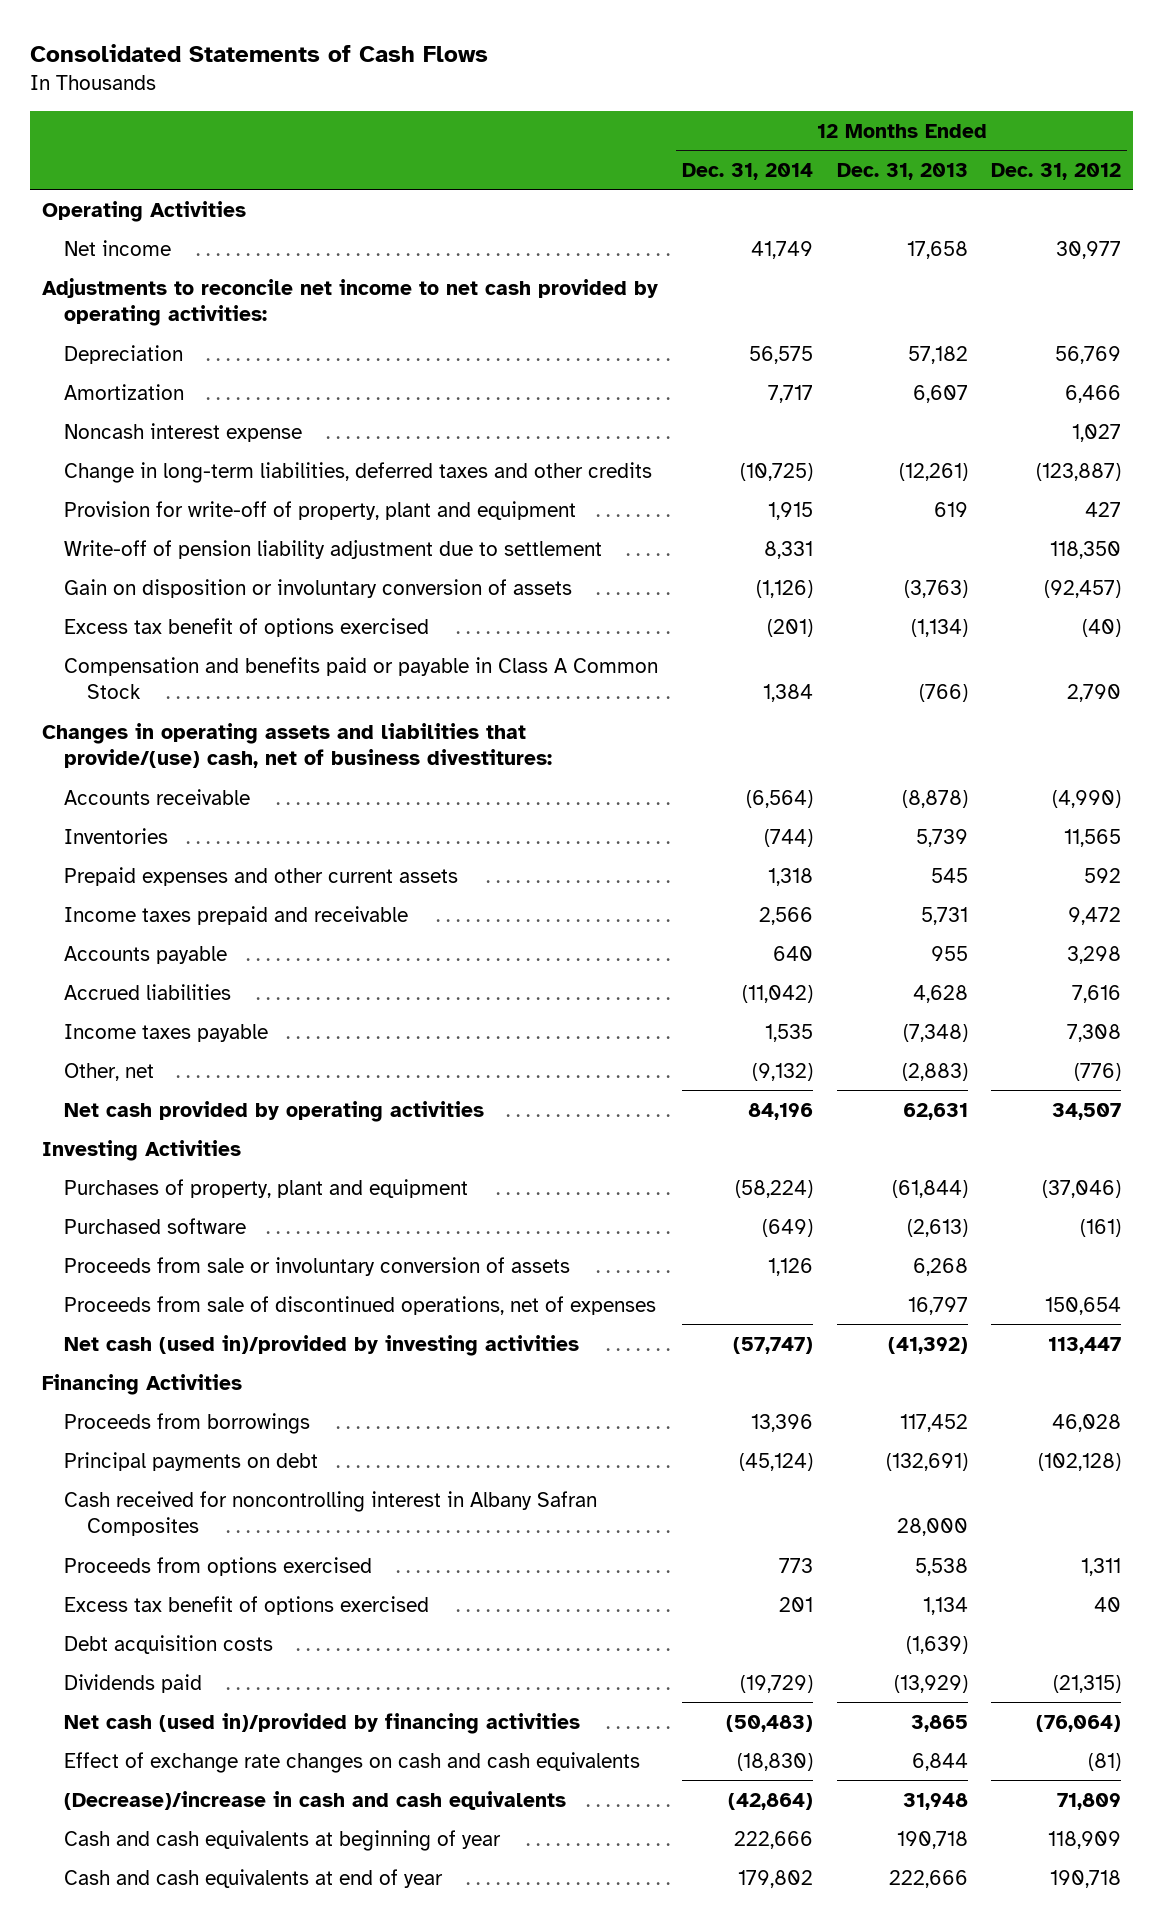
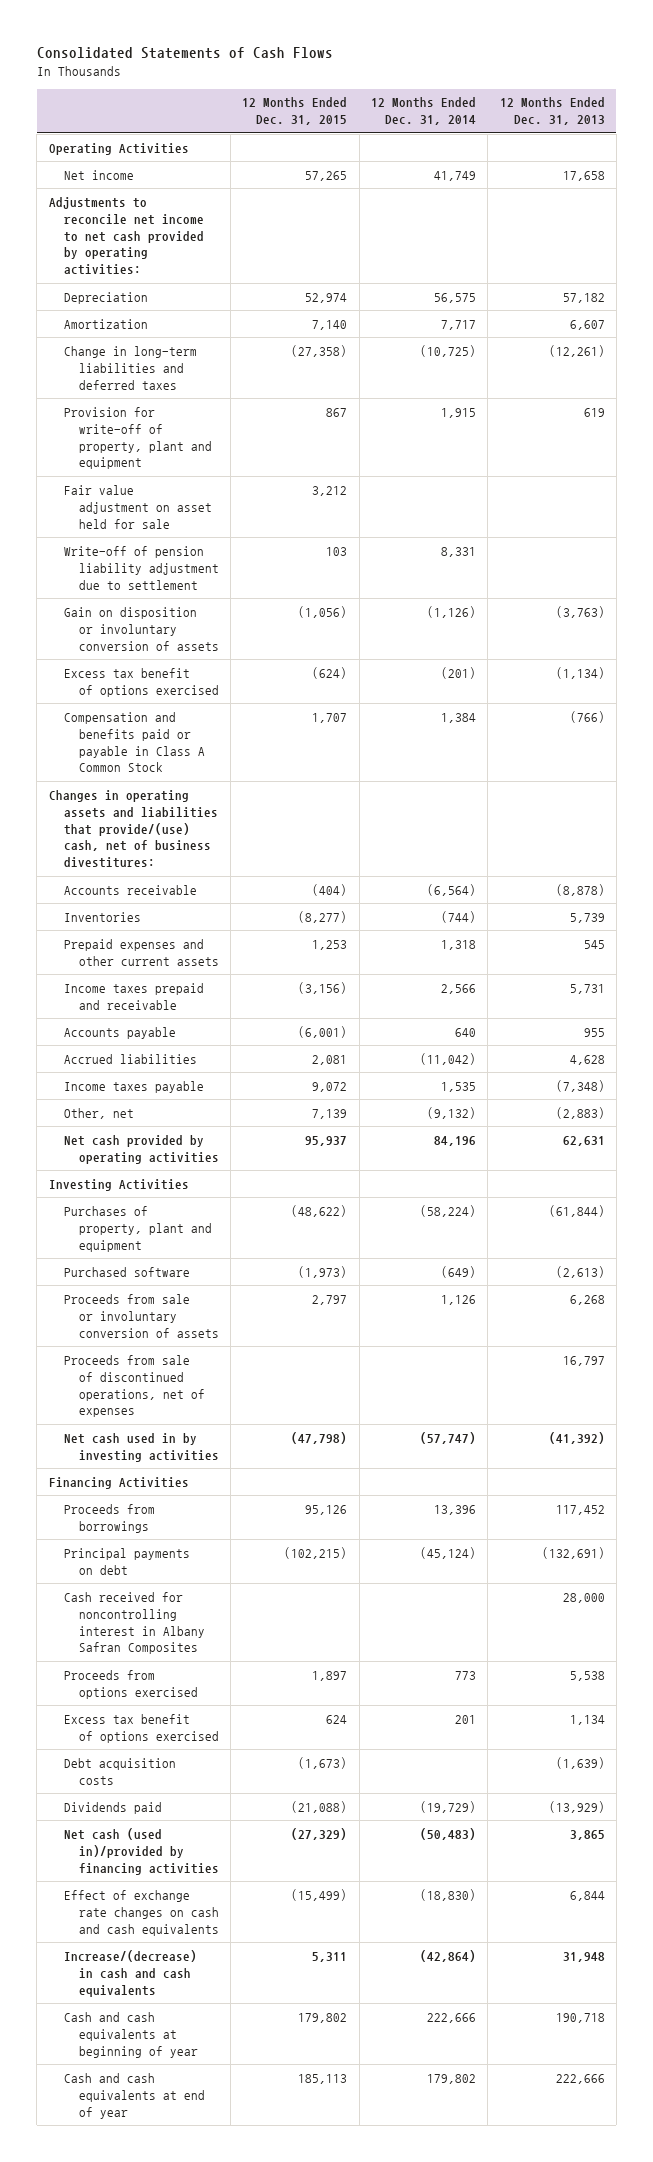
- | 12 Months Ended Dec. 31, 2014 | 12 Months Ended Dec. 31, 2013 | 12 Months Ended Dec. 31, 2012
+ | 12 Months Ended Dec. 31, 2015 | 12 Months Ended Dec. 31, 2014 | 12 Months Ended Dec. 31, 2013
- Noncash interest expense | | | 1,027
- Change in long-term liabilities, deferred taxes and other credits | (10,725) | (12,261) | (123,887)
+ Change in long-term liabilities and deferred taxes | (27,358) | (10,725) | (12,261)
+ Fair value adjustment on asset held for sale | 3,212 | |
- Net cash (used in)/provided by investing activities | (57,747) | (41,392) | 113,447
+ Net cash used in by investing activities | (47,798) | (57,747) | (41,392)
- (Decrease)/increase in cash and cash equivalents | (42,864) | 31,948 | 71,809
+ Increase/(decrease) in cash and cash equivalents | 5,311 | (42,864) | 31,948

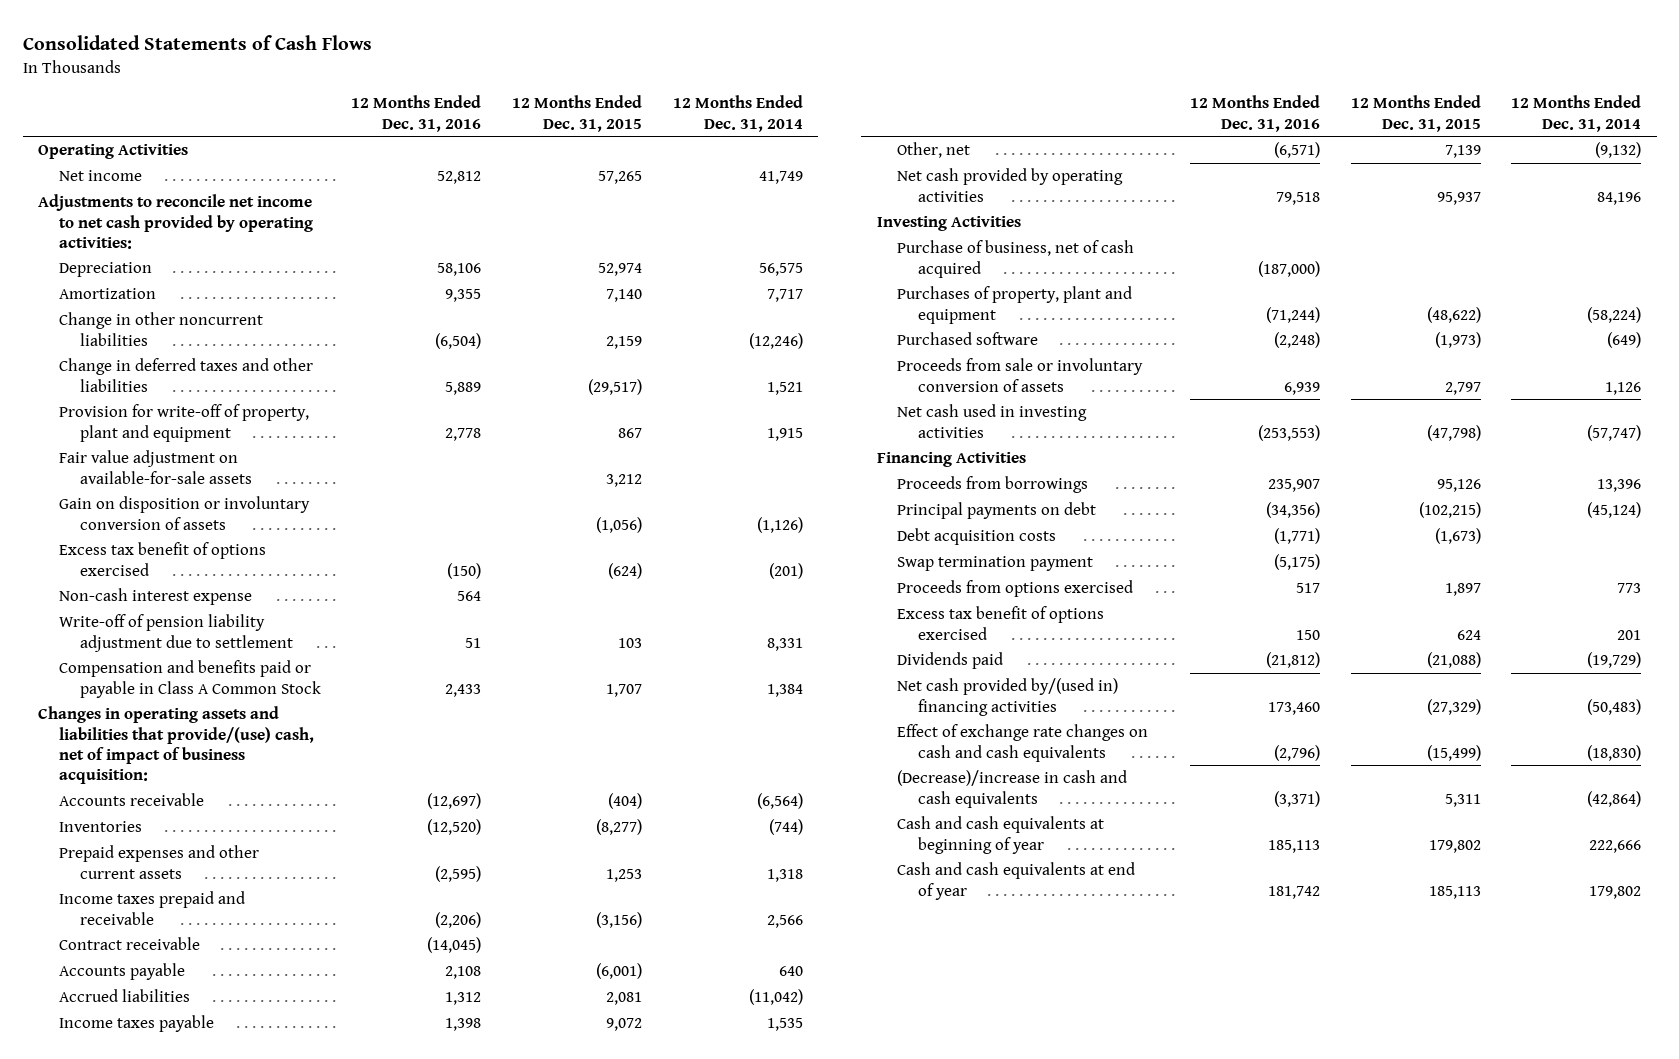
- | 12 Months Ended Dec. 31, 2015 | 12 Months Ended Dec. 31, 2014 | 12 Months Ended Dec. 31, 2013
+ | 12 Months Ended Dec. 31, 2016 | 12 Months Ended Dec. 31, 2015 | 12 Months Ended Dec. 31, 2014
- Change in long-term liabilities and deferred taxes | (27,358) | (10,725) | (12,261)
+ Change in other noncurrent liabilities | (6,504) | 2,159 | (12,246)
+ Change in deferred taxes and other liabilities | 5,889 | (29,517) | 1,521
- Fair value adjustment on asset held for sale | 3,212 | |
+ Fair value adjustment on available-for-sale assets | | 3,212 |
+ Non-cash interest expense | 564 | |
moved down: Write-off of pension liability adjustment due to settlement | 51 | 103 | 8,331
- Changes in operating assets and liabilities that provide/(use) cash, net of business divestitures:
+ Changes in operating assets and liabilities that provide/(use) cash, net of impact of business acquisition:
+ Contract receivable | (14,045) | |
+ Purchase of business, net of cash acquired | (187,000) | |
- Proceeds from sale of discontinued operations, net of expenses | | | 16,797
- Net cash used in by investing activities | (47,798) | (57,747) | (41,392)
+ Net cash used in investing activities | (253,553) | (47,798) | (57,747)
- Cash received for noncontrolling interest in Albany Safran Composites | | | 28,000
moved up: Debt acquisition costs | (1,771) | (1,673) |
+ Swap termination payment | (5,175) | |
- Net cash (used in)/provided by financing activities | (27,329) | (50,483) | 3,865
+ Net cash provided by/(used in) financing activities | 173,460 | (27,329) | (50,483)
- Increase/(decrease) in cash and cash equivalents | 5,311 | (42,864) | 31,948
+ (Decrease)/increase in cash and cash equivalents | (3,371) | 5,311 | (42,864)

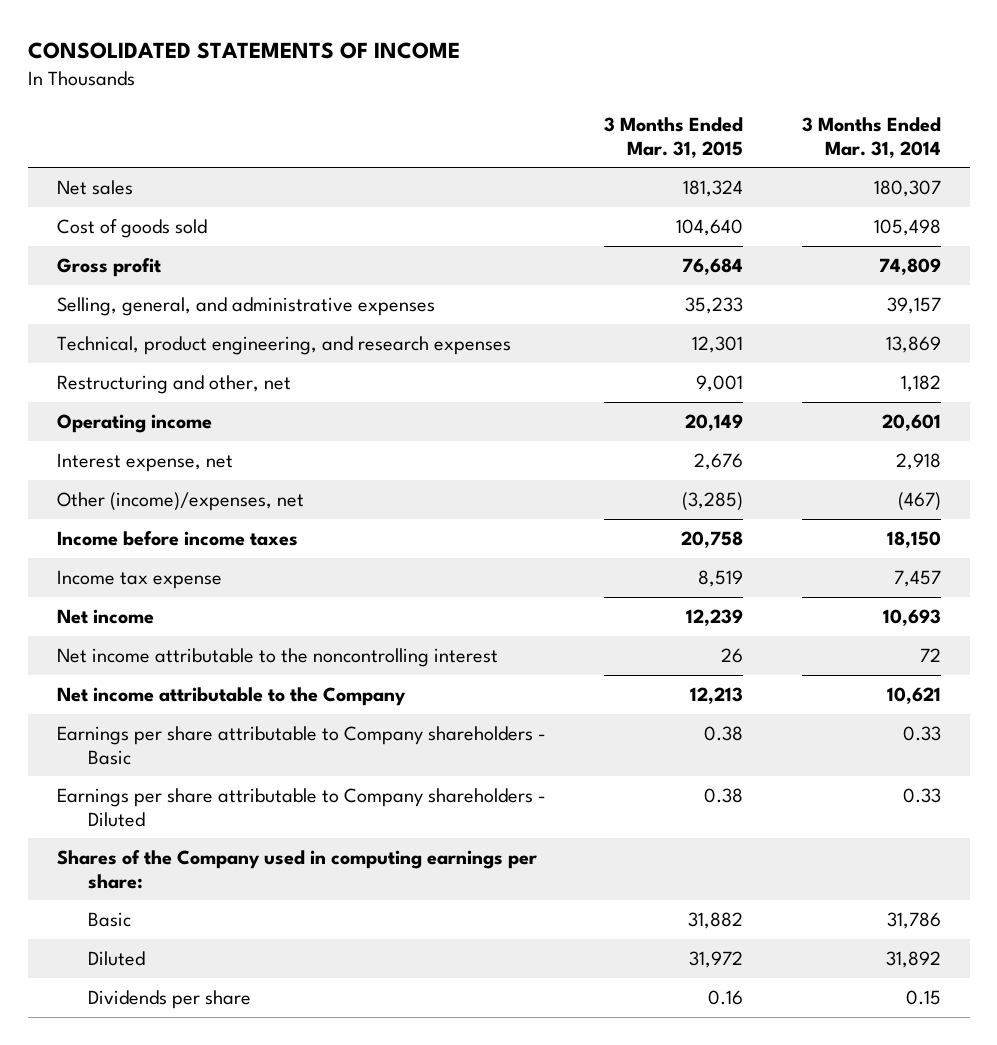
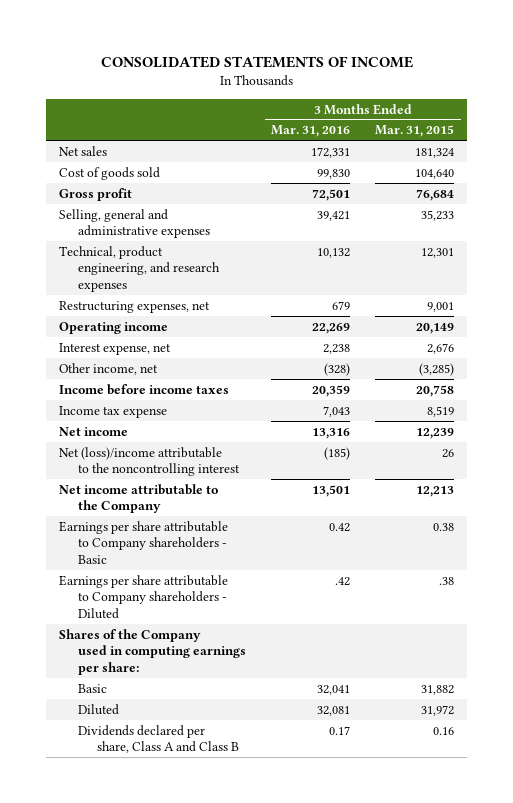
- | 3 Months Ended Mar. 31, 2015 | 3 Months Ended Mar. 31, 2014
+ | 3 Months Ended Mar. 31, 2016 | 3 Months Ended Mar. 31, 2015
- Selling, general, and administrative expenses | 35,233 | 39,157
+ Selling, general and administrative expenses | 39,421 | 35,233
- Restructuring and other, net | 9,001 | 1,182
+ Restructuring expenses, net | 679 | 9,001
- Other (income)/expenses, net | (3,285) | (467)
+ Other income, net | (328) | (3,285)
- Net income attributable to the noncontrolling interest | 26 | 72
+ Net (loss)/income attributable to the noncontrolling interest | (185) | 26
- Earnings per share attributable to Company shareholders - Diluted | 0.38 | 0.33
+ Earnings per share attributable to Company shareholders - Diluted | .42 | .38
- Dividends per share | 0.16 | 0.15
+ Dividends declared per share, Class A and Class B | 0.17 | 0.16

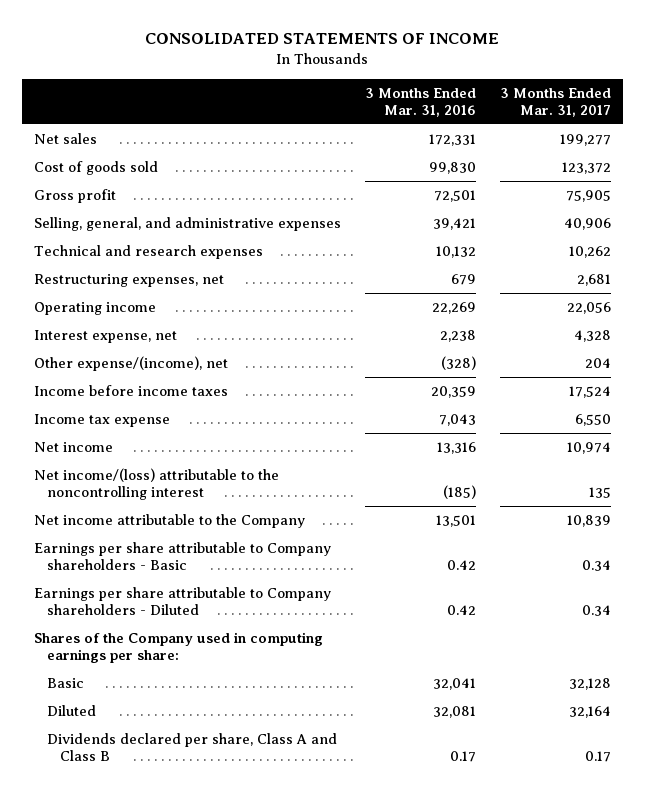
- | 3 Months Ended Mar. 31, 2016 | 3 Months Ended Mar. 31, 2015
+ | 3 Months Ended Mar. 31, 2016 | 3 Months Ended Mar. 31, 2017
- Selling, general and administrative expenses | 39,421 | 35,233
- Technical, product engineering, and research expenses | 10,132 | 12,301
+ Selling, general, and administrative expenses | 39,421 | 40,906
+ Technical and research expenses | 10,132 | 10,262
- Other income, net | (328) | (3,285)
+ Other expense/(income), net | (328) | 204
- Net (loss)/income attributable to the noncontrolling interest | (185) | 26
+ Net income/(loss) attributable to the noncontrolling interest | (185) | 135
- Earnings per share attributable to Company shareholders - Diluted | .42 | .38
+ Earnings per share attributable to Company shareholders - Diluted | 0.42 | 0.34

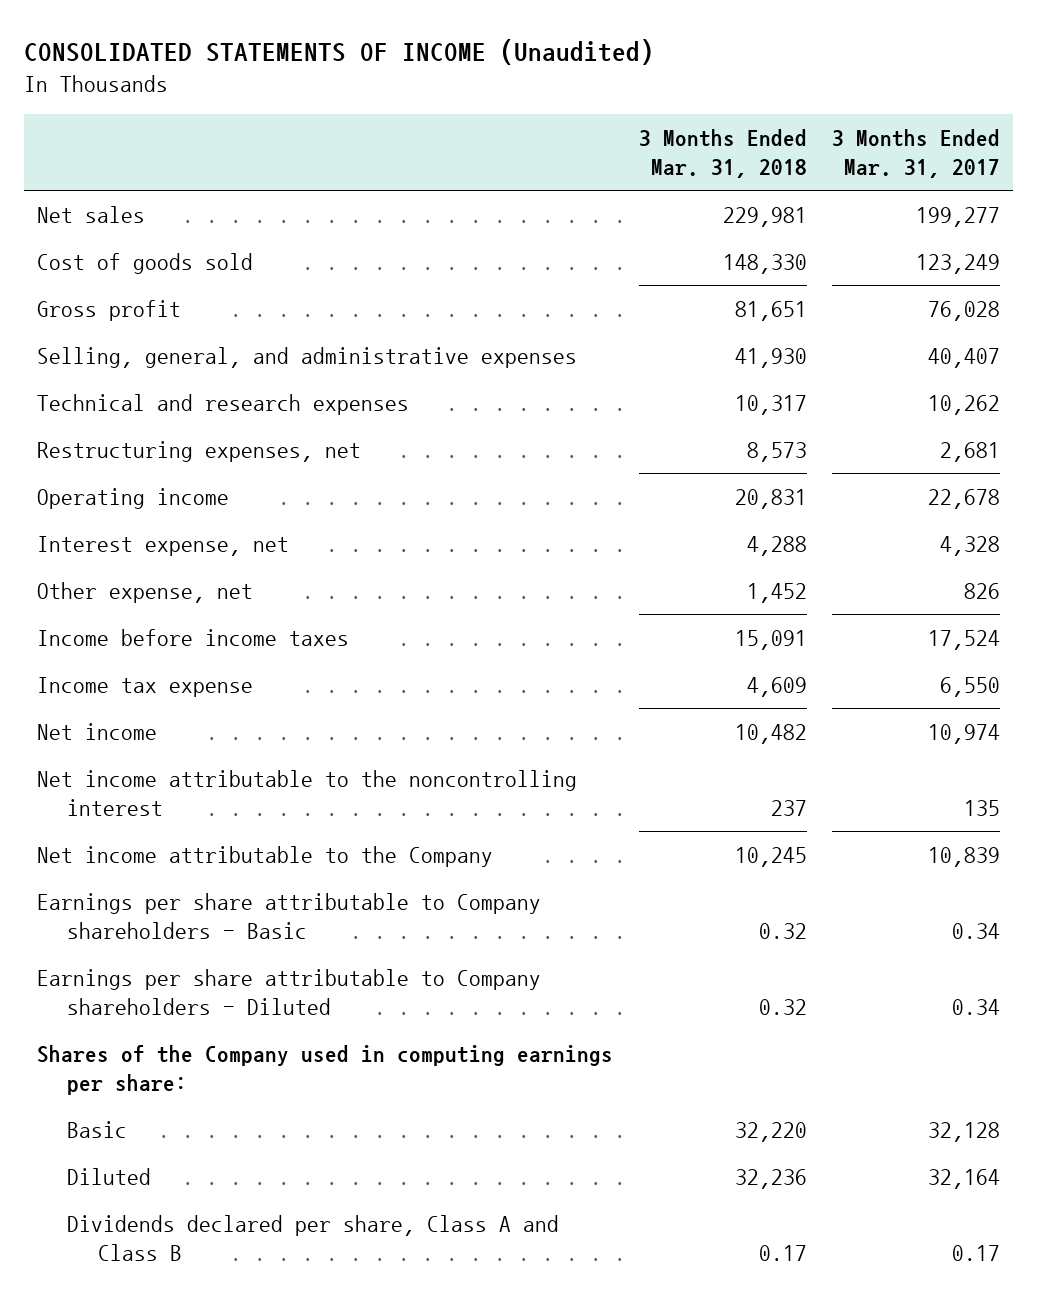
- CONSOLIDATED STATEMENTS OF INCOME
+ CONSOLIDATED STATEMENTS OF INCOME (Unaudited)
- | 3 Months Ended Mar. 31, 2016 | 3 Months Ended Mar. 31, 2017
+ | 3 Months Ended Mar. 31, 2018 | 3 Months Ended Mar. 31, 2017
- Cost of goods sold | 99,830 | 123,372
- Gross profit | 72,501 | 75,905
- Selling, general, and administrative expenses | 39,421 | 40,906
+ Cost of goods sold | 148,330 | 123,249
+ Gross profit | 81,651 | 76,028
+ Selling, general, and administrative expenses | 41,930 | 40,407
- Operating income | 22,269 | 22,056
+ Operating income | 20,831 | 22,678
- Other expense/(income), net | (328) | 204
+ Other expense, net | 1,452 | 826
- Net income/(loss) attributable to the noncontrolling interest | (185) | 135
+ Net income attributable to the noncontrolling interest | 237 | 135

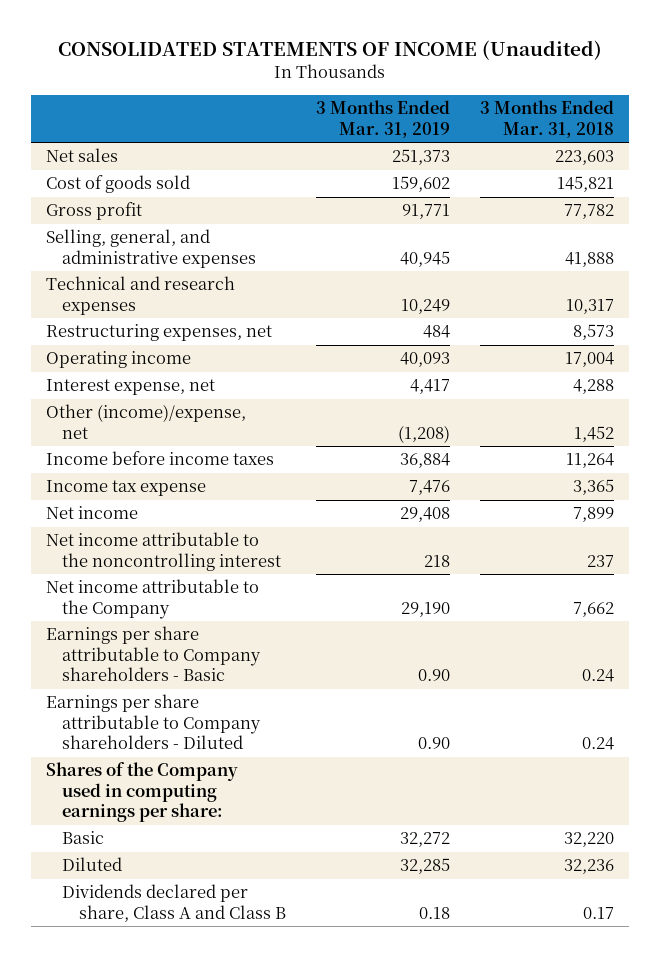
- | 3 Months Ended Mar. 31, 2018 | 3 Months Ended Mar. 31, 2017
+ | 3 Months Ended Mar. 31, 2019 | 3 Months Ended Mar. 31, 2018
- Net sales | 229,981 | 199,277
- Cost of goods sold | 148,330 | 123,249
- Gross profit | 81,651 | 76,028
- Selling, general, and administrative expenses | 41,930 | 40,407
+ Net sales | 251,373 | 223,603
+ Cost of goods sold | 159,602 | 145,821
+ Gross profit | 91,771 | 77,782
+ Selling, general, and administrative expenses | 40,945 | 41,888
- Operating income | 20,831 | 22,678
+ Operating income | 40,093 | 17,004
- Other expense, net | 1,452 | 826
- Income before income taxes | 15,091 | 17,524
- Income tax expense | 4,609 | 6,550
- Net income | 10,482 | 10,974
+ Other (income)/expense, net | (1,208) | 1,452
+ Income before income taxes | 36,884 | 11,264
+ Income tax expense | 7,476 | 3,365
+ Net income | 29,408 | 7,899
- Net income attributable to the Company | 10,245 | 10,839
- Earnings per share attributable to Company shareholders - Basic | 0.32 | 0.34
- Earnings per share attributable to Company shareholders - Diluted | 0.32 | 0.34
+ Net income attributable to the Company | 29,190 | 7,662
+ Earnings per share attributable to Company shareholders - Basic | 0.90 | 0.24
+ Earnings per share attributable to Company shareholders - Diluted | 0.90 | 0.24

